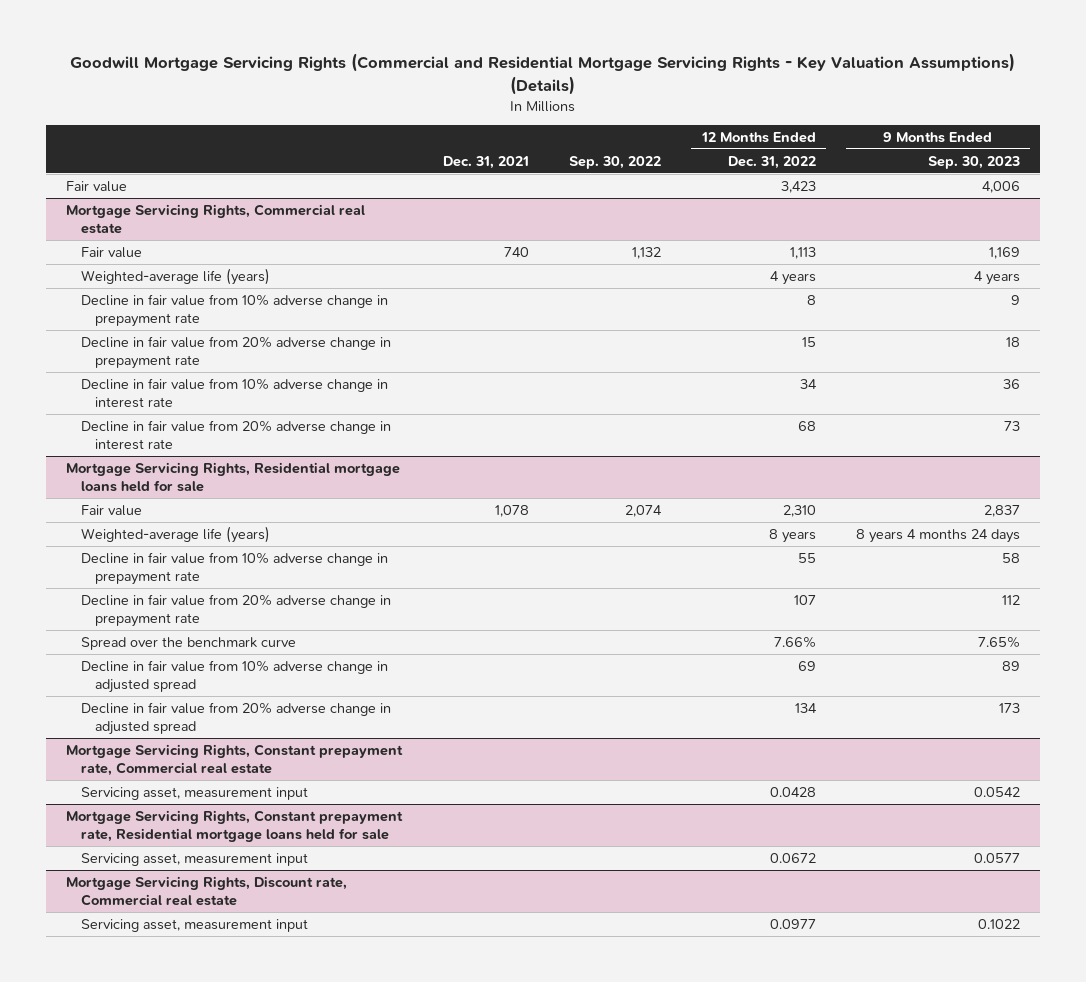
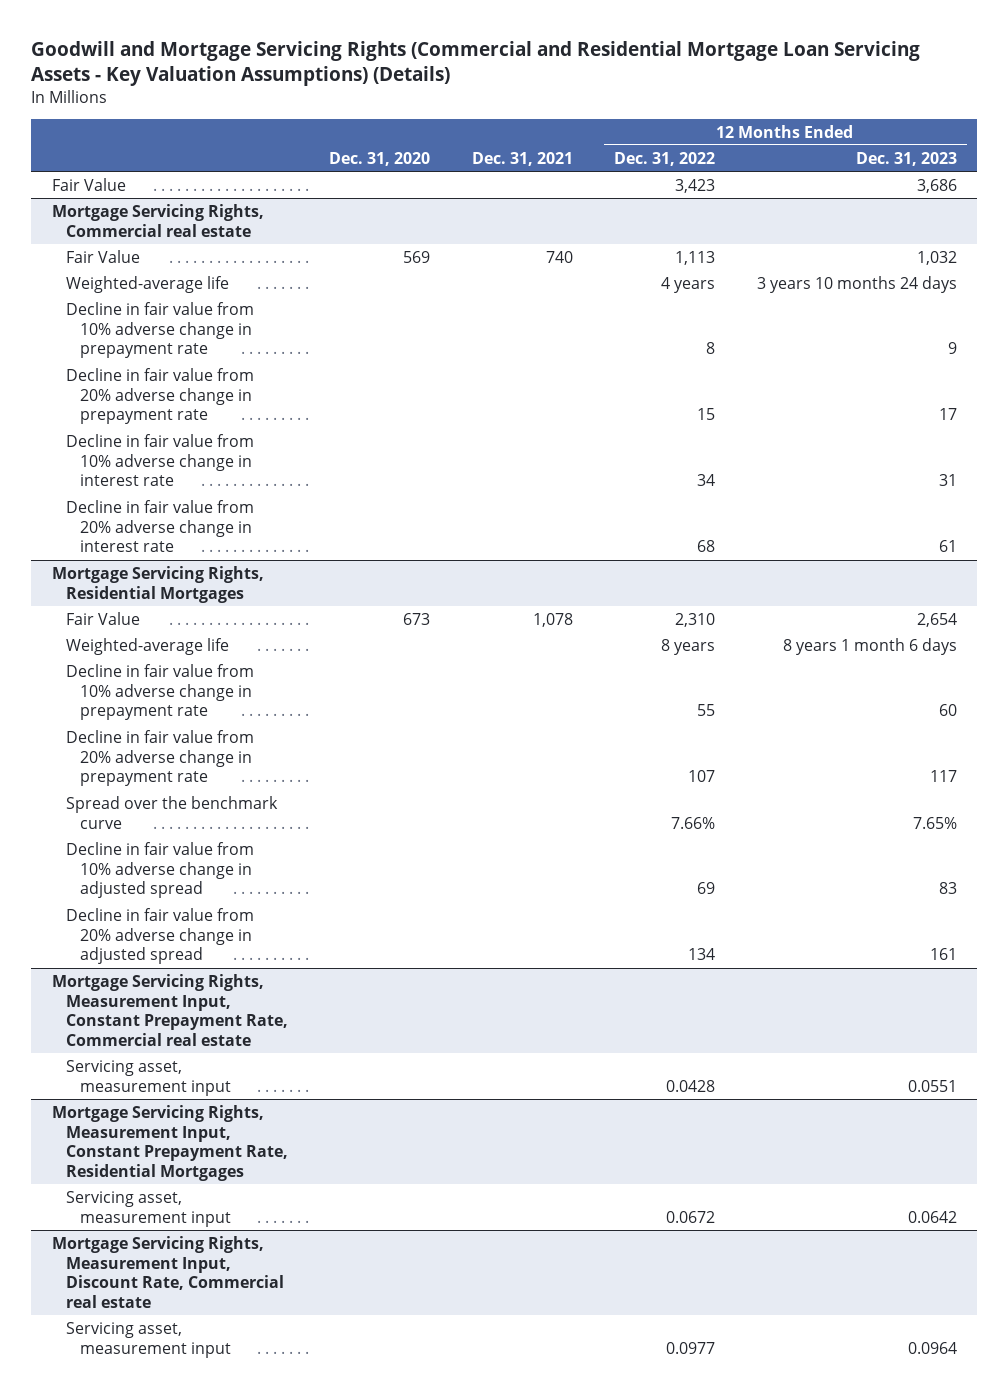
- Goodwill Mortgage Servicing Rights (Commercial and Residential Mortgage Servicing Rights - Key Valuation Assumptions) (Details)
+ Goodwill and Mortgage Servicing Rights (Commercial and Residential Mortgage Loan Servicing Assets - Key Valuation Assumptions) (Details)
- | Dec. 31, 2021 | Sep. 30, 2022 | 12 Months Ended Dec. 31, 2022 | 9 Months Ended Sep. 30, 2023
+ | Dec. 31, 2020 | Dec. 31, 2021 | 12 Months Ended Dec. 31, 2022 | 12 Months Ended Dec. 31, 2023
- Fair value | | | 3,423 | 4,006
+ Fair Value | | | 3,423 | 3,686
@ Mortgage Servicing Rights, Commercial real estate
- Fair value | 740 | 1,132 | 1,113 | 1,169
- Weighted-average life (years) | | | 4 years | 4 years
+ Fair Value | 569 | 740 | 1,113 | 1,032
+ Weighted-average life | | | 4 years | 3 years 10 months 24 days
- Mortgage Servicing Rights, Residential mortgage loans held for sale
- Fair value | 1,078 | 2,074 | 2,310 | 2,837
- Weighted-average life (years) | | | 8 years | 8 years 4 months 24 days
+ Mortgage Servicing Rights, Residential Mortgages
+ Fair Value | 673 | 1,078 | 2,310 | 2,654
+ Weighted-average life | | | 8 years | 8 years 1 month 6 days
- Mortgage Servicing Rights, Constant prepayment rate, Commercial real estate
+ Mortgage Servicing Rights, Measurement Input, Constant Prepayment Rate, Commercial real estate
- Mortgage Servicing Rights, Constant prepayment rate, Residential mortgage loans held for sale
+ Mortgage Servicing Rights, Measurement Input, Constant Prepayment Rate, Residential Mortgages
- Mortgage Servicing Rights, Discount rate, Commercial real estate
+ Mortgage Servicing Rights, Measurement Input, Discount Rate, Commercial real estate

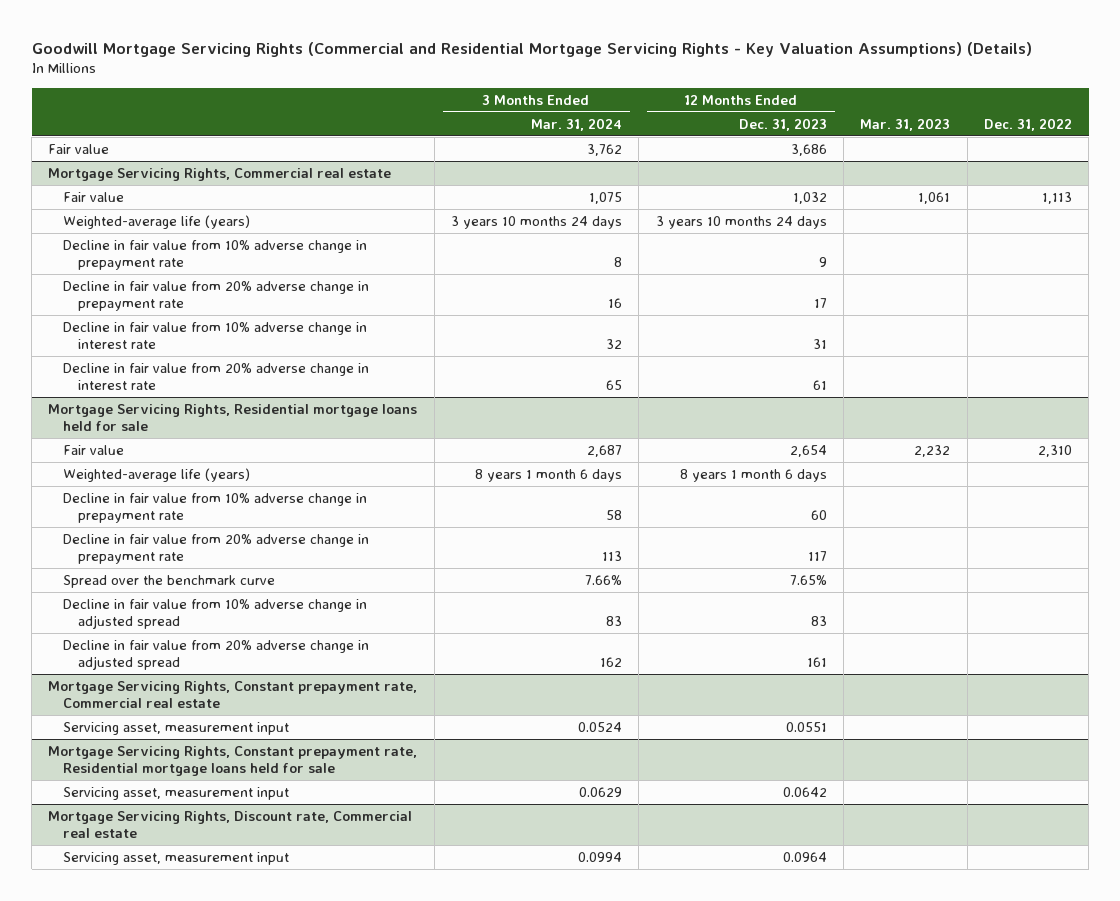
- Goodwill and Mortgage Servicing Rights (Commercial and Residential Mortgage Loan Servicing Assets - Key Valuation Assumptions) (Details)
+ Goodwill Mortgage Servicing Rights (Commercial and Residential Mortgage Servicing Rights - Key Valuation Assumptions) (Details)
- | Dec. 31, 2020 | Dec. 31, 2021 | 12 Months Ended Dec. 31, 2022 | 12 Months Ended Dec. 31, 2023
+ | 3 Months Ended Mar. 31, 2024 | 12 Months Ended Dec. 31, 2023 | Mar. 31, 2023 | Dec. 31, 2022
- Fair Value | | | 3,423 | 3,686
+ Fair value | 3,762 | 3,686 | |
@ Mortgage Servicing Rights, Commercial real estate
- Fair Value | 569 | 740 | 1,113 | 1,032
- Weighted-average life | | | 4 years | 3 years 10 months 24 days
+ Fair value | 1,075 | 1,032 | 1,061 | 1,113
+ Weighted-average life (years) | 3 years 10 months 24 days | 3 years 10 months 24 days | |
- Mortgage Servicing Rights, Residential Mortgages
- Fair Value | 673 | 1,078 | 2,310 | 2,654
- Weighted-average life | | | 8 years | 8 years 1 month 6 days
+ Mortgage Servicing Rights, Residential mortgage loans held for sale
+ Fair value | 2,687 | 2,654 | 2,232 | 2,310
+ Weighted-average life (years) | 8 years 1 month 6 days | 8 years 1 month 6 days | |
- Mortgage Servicing Rights, Measurement Input, Constant Prepayment Rate, Commercial real estate
+ Mortgage Servicing Rights, Constant prepayment rate, Commercial real estate
- Mortgage Servicing Rights, Measurement Input, Constant Prepayment Rate, Residential Mortgages
+ Mortgage Servicing Rights, Constant prepayment rate, Residential mortgage loans held for sale
- Mortgage Servicing Rights, Measurement Input, Discount Rate, Commercial real estate
+ Mortgage Servicing Rights, Discount rate, Commercial real estate

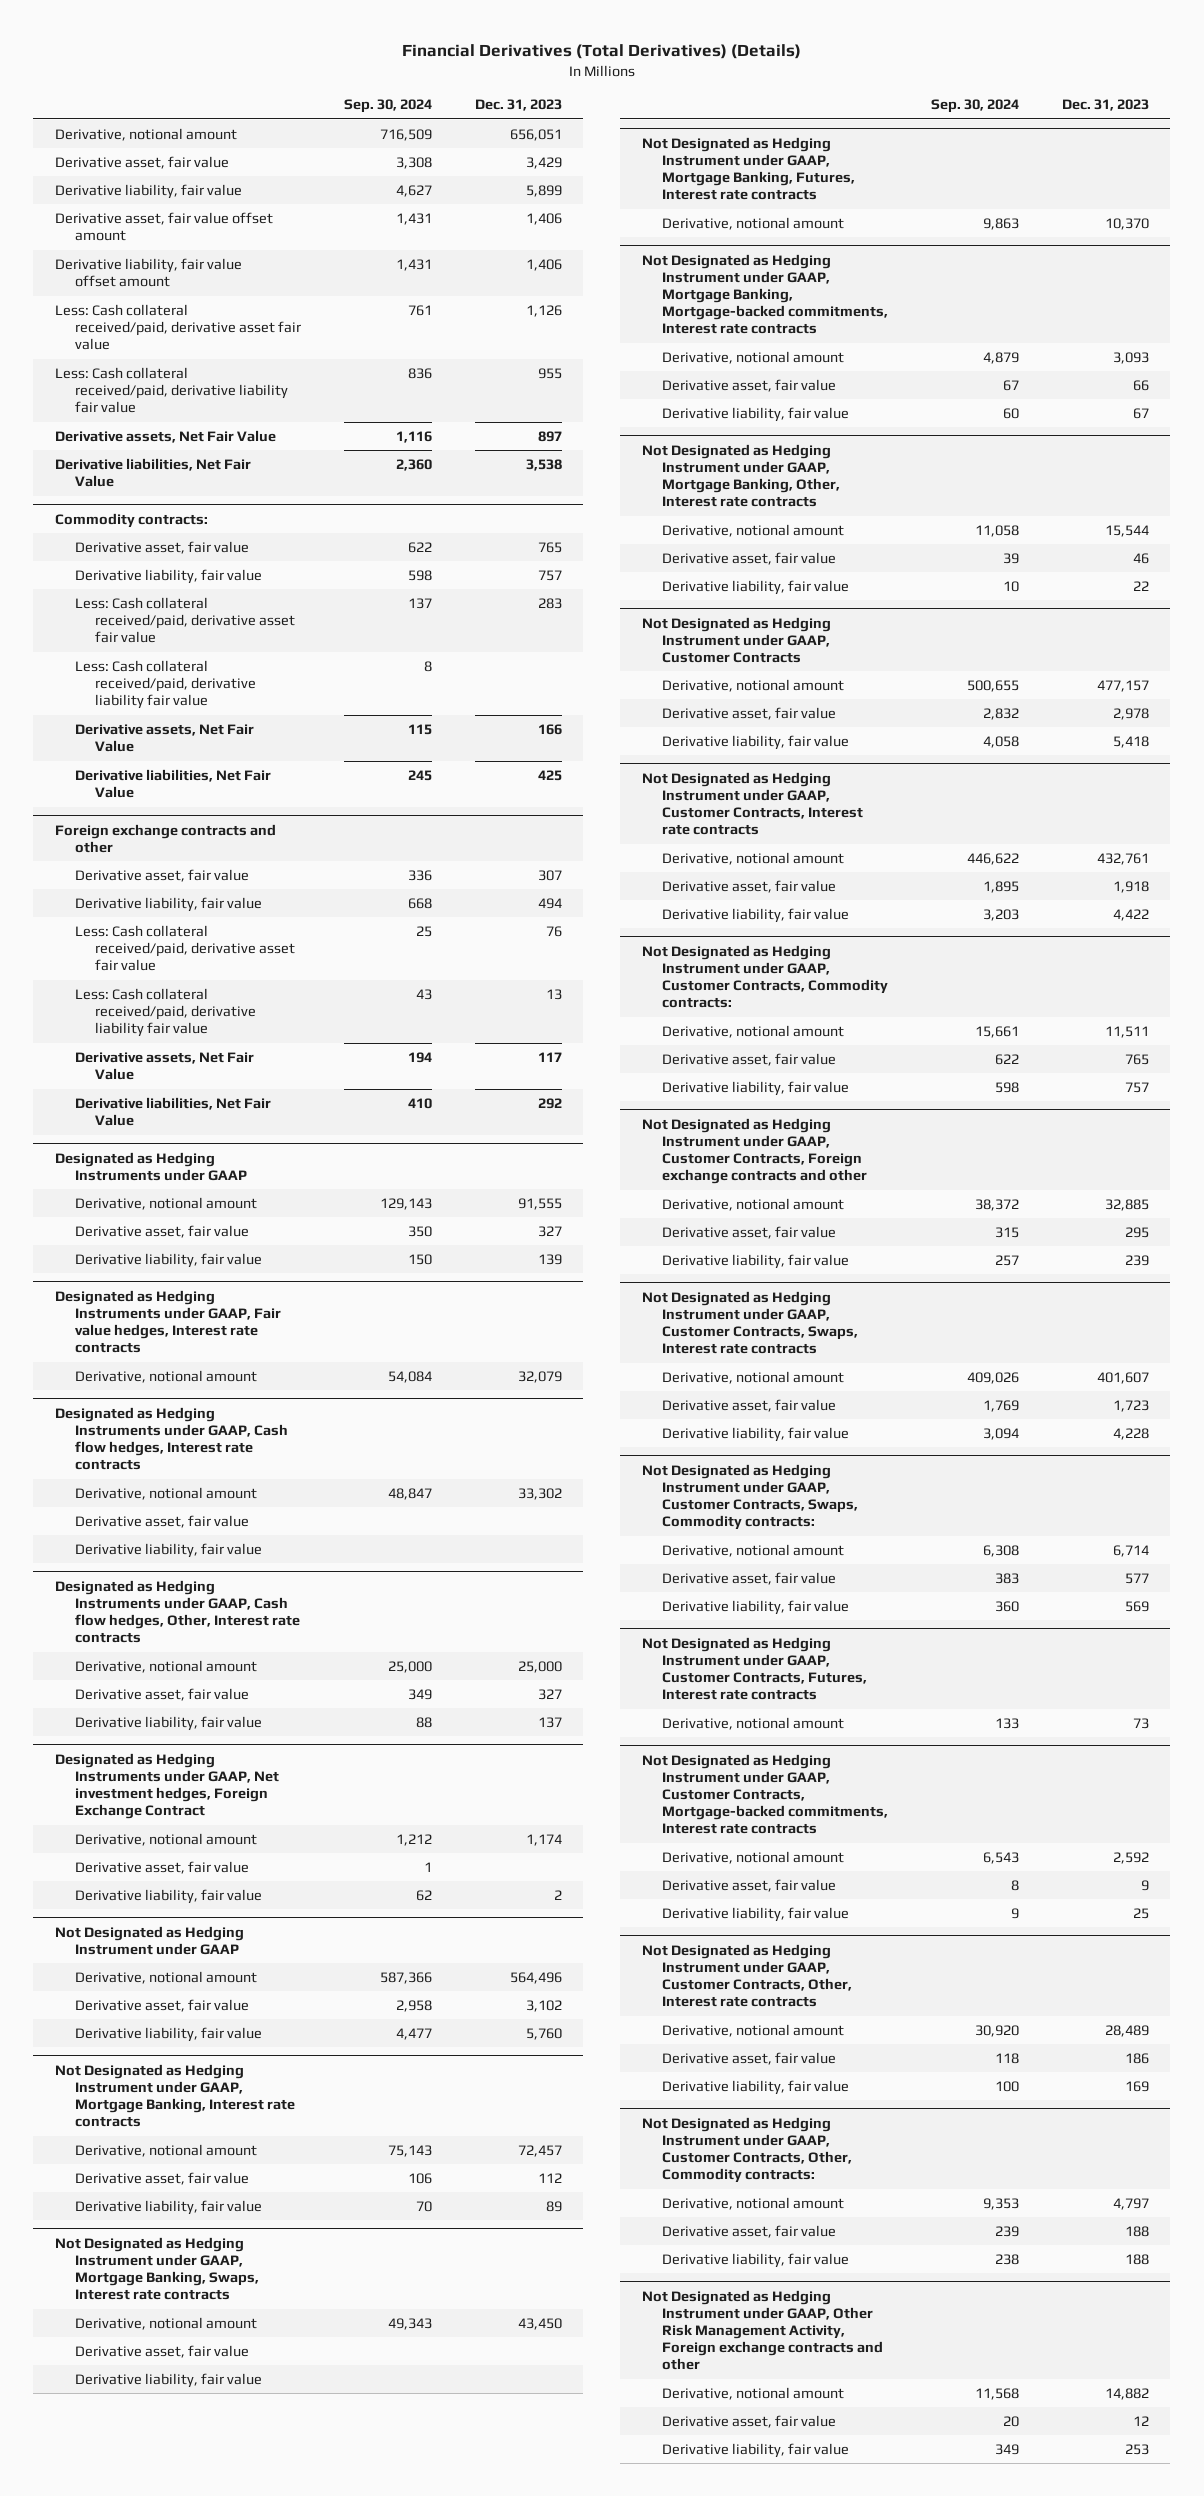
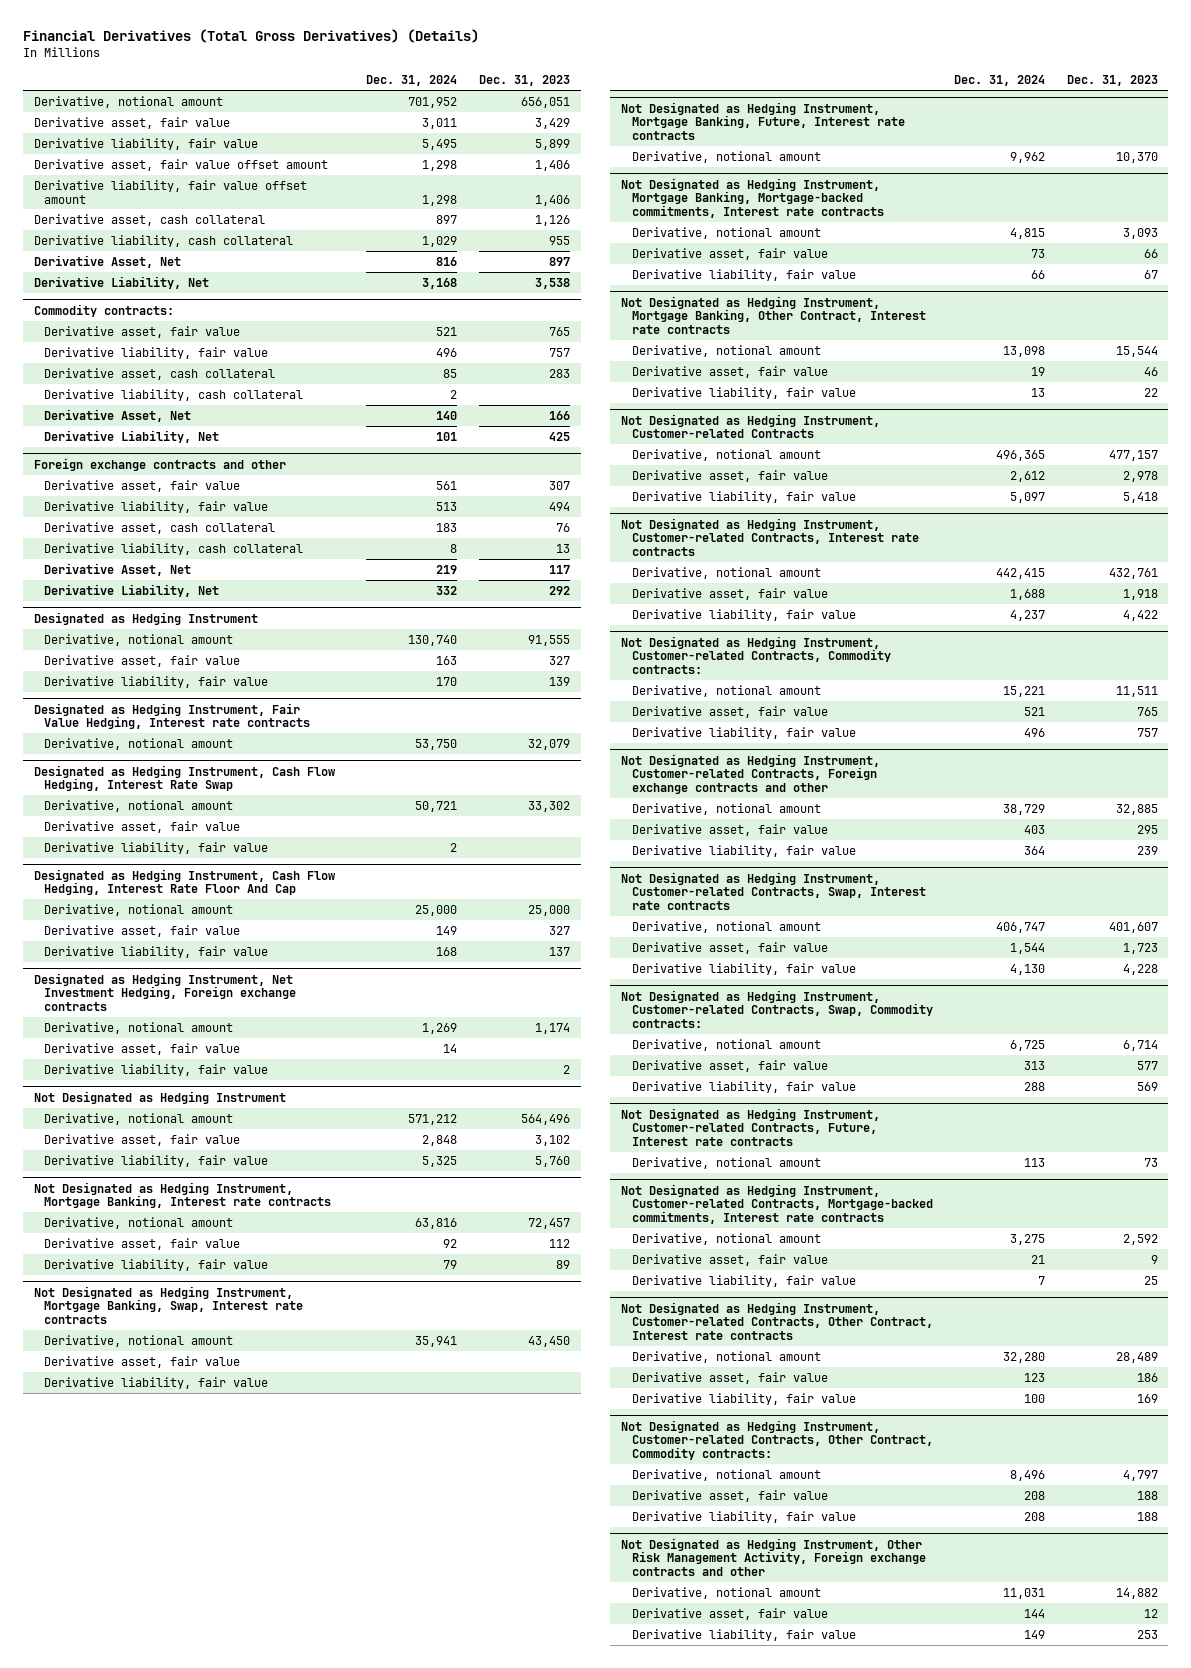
- Financial Derivatives (Total Derivatives) (Details)
+ Financial Derivatives (Total Gross Derivatives) (Details)
- | Sep. 30, 2024 | Dec. 31, 2023
+ | Dec. 31, 2024 | Dec. 31, 2023
- Less: Cash collateral received/paid, derivative asset fair value | 761 | 1,126
- Less: Cash collateral received/paid, derivative liability fair value | 836 | 955
- Derivative assets, Net Fair Value | 1,116 | 897
- Derivative liabilities, Net Fair Value | 2,360 | 3,538
+ Derivative asset, cash collateral | 897 | 1,126
+ Derivative liability, cash collateral | 1,029 | 955
+ Derivative Asset, Net | 816 | 897
+ Derivative Liability, Net | 3,168 | 3,538
@ Commodity contracts:
- Less: Cash collateral received/paid, derivative asset fair value | 137 | 283
- Less: Cash collateral received/paid, derivative liability fair value | 8 |
- Derivative assets, Net Fair Value | 115 | 166
- Derivative liabilities, Net Fair Value | 245 | 425
+ Derivative asset, cash collateral | 85 | 283
+ Derivative liability, cash collateral | 2 |
+ Derivative Asset, Net | 140 | 166
+ Derivative Liability, Net | 101 | 425
@ Foreign exchange contracts and other
- Less: Cash collateral received/paid, derivative asset fair value | 25 | 76
- Less: Cash collateral received/paid, derivative liability fair value | 43 | 13
- Derivative assets, Net Fair Value | 194 | 117
- Derivative liabilities, Net Fair Value | 410 | 292
- Designated as Hedging Instruments under GAAP
@ Foreign exchange contracts and other
+ Derivative asset, cash collateral | 183 | 76
+ Derivative liability, cash collateral | 8 | 13
+ Derivative Asset, Net | 219 | 117
+ Derivative Liability, Net | 332 | 292
+ Designated as Hedging Instrument
- Designated as Hedging Instruments under GAAP, Fair value hedges, Interest rate contracts
+ Designated as Hedging Instrument, Fair Value Hedging, Interest rate contracts
- Designated as Hedging Instruments under GAAP, Cash flow hedges, Interest rate contracts
+ Designated as Hedging Instrument, Cash Flow Hedging, Interest Rate Swap
- Designated as Hedging Instruments under GAAP, Cash flow hedges, Other, Interest rate contracts
+ Designated as Hedging Instrument, Cash Flow Hedging, Interest Rate Floor And Cap
- Designated as Hedging Instruments under GAAP, Net investment hedges, Foreign Exchange Contract
+ Designated as Hedging Instrument, Net Investment Hedging, Foreign exchange contracts
- Not Designated as Hedging Instrument under GAAP
+ Not Designated as Hedging Instrument
- Not Designated as Hedging Instrument under GAAP, Mortgage Banking, Interest rate contracts
+ Not Designated as Hedging Instrument, Mortgage Banking, Interest rate contracts
- Not Designated as Hedging Instrument under GAAP, Mortgage Banking, Swaps, Interest rate contracts
+ Not Designated as Hedging Instrument, Mortgage Banking, Swap, Interest rate contracts
- Not Designated as Hedging Instrument under GAAP, Mortgage Banking, Futures, Interest rate contracts
+ Not Designated as Hedging Instrument, Mortgage Banking, Future, Interest rate contracts
- Not Designated as Hedging Instrument under GAAP, Mortgage Banking, Mortgage-backed commitments, Interest rate contracts
+ Not Designated as Hedging Instrument, Mortgage Banking, Mortgage-backed commitments, Interest rate contracts
- Not Designated as Hedging Instrument under GAAP, Mortgage Banking, Other, Interest rate contracts
+ Not Designated as Hedging Instrument, Mortgage Banking, Other Contract, Interest rate contracts
- Not Designated as Hedging Instrument under GAAP, Customer Contracts
+ Not Designated as Hedging Instrument, Customer-related Contracts
- Not Designated as Hedging Instrument under GAAP, Customer Contracts, Interest rate contracts
+ Not Designated as Hedging Instrument, Customer-related Contracts, Interest rate contracts
- Not Designated as Hedging Instrument under GAAP, Customer Contracts, Commodity contracts:
+ Not Designated as Hedging Instrument, Customer-related Contracts, Commodity contracts:
- Not Designated as Hedging Instrument under GAAP, Customer Contracts, Foreign exchange contracts and other
+ Not Designated as Hedging Instrument, Customer-related Contracts, Foreign exchange contracts and other
- Not Designated as Hedging Instrument under GAAP, Customer Contracts, Swaps, Interest rate contracts
+ Not Designated as Hedging Instrument, Customer-related Contracts, Swap, Interest rate contracts
- Not Designated as Hedging Instrument under GAAP, Customer Contracts, Swaps, Commodity contracts:
+ Not Designated as Hedging Instrument, Customer-related Contracts, Swap, Commodity contracts:
- Not Designated as Hedging Instrument under GAAP, Customer Contracts, Futures, Interest rate contracts
+ Not Designated as Hedging Instrument, Customer-related Contracts, Future, Interest rate contracts
- Not Designated as Hedging Instrument under GAAP, Customer Contracts, Mortgage-backed commitments, Interest rate contracts
+ Not Designated as Hedging Instrument, Customer-related Contracts, Mortgage-backed commitments, Interest rate contracts
- Not Designated as Hedging Instrument under GAAP, Customer Contracts, Other, Interest rate contracts
+ Not Designated as Hedging Instrument, Customer-related Contracts, Other Contract, Interest rate contracts
- Not Designated as Hedging Instrument under GAAP, Customer Contracts, Other, Commodity contracts:
+ Not Designated as Hedging Instrument, Customer-related Contracts, Other Contract, Commodity contracts:
- Not Designated as Hedging Instrument under GAAP, Other Risk Management Activity, Foreign exchange contracts and other
+ Not Designated as Hedging Instrument, Other Risk Management Activity, Foreign exchange contracts and other

